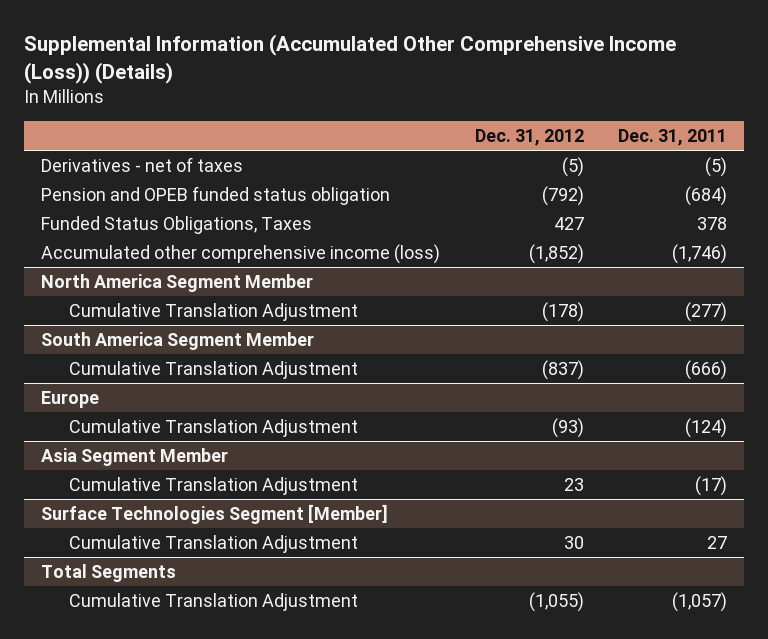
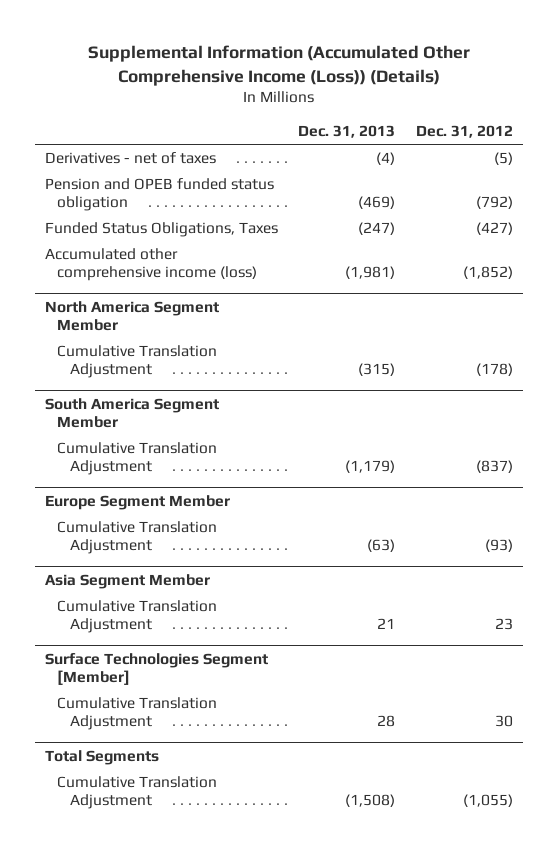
- | Dec. 31, 2012 | Dec. 31, 2011
+ | Dec. 31, 2013 | Dec. 31, 2012
- Funded Status Obligations, Taxes | 427 | 378
+ Funded Status Obligations, Taxes | (247) | (427)
- Europe
+ Europe Segment Member

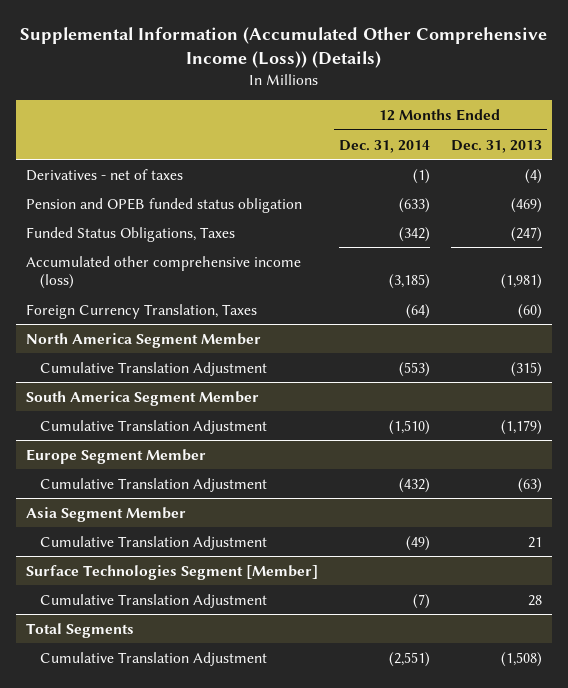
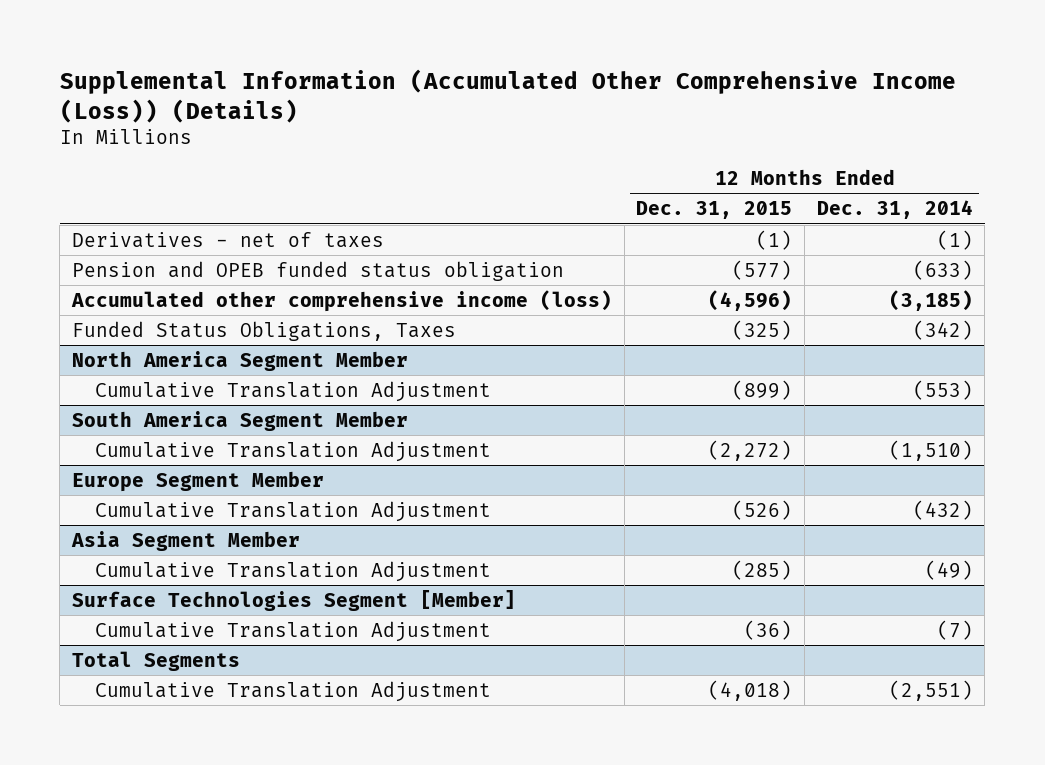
- | 12 Months Ended Dec. 31, 2014 | 12 Months Ended Dec. 31, 2013
+ | 12 Months Ended Dec. 31, 2015 | 12 Months Ended Dec. 31, 2014
- Foreign Currency Translation, Taxes | (64) | (60)
moved down: Funded Status Obligations, Taxes | (325) | (342)

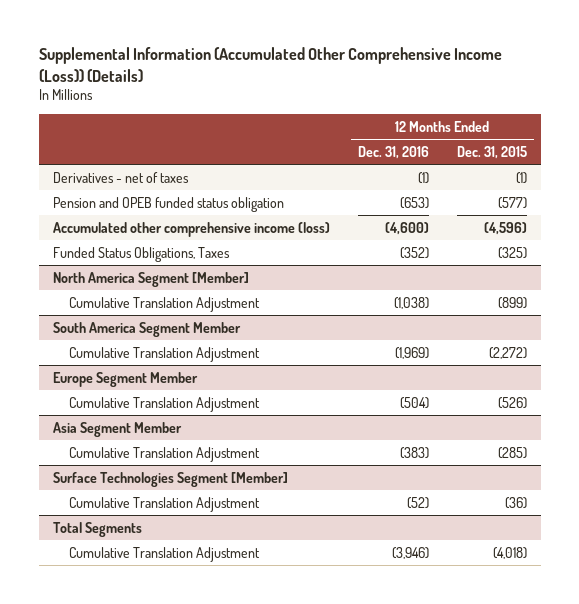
- | 12 Months Ended Dec. 31, 2015 | 12 Months Ended Dec. 31, 2014
+ | 12 Months Ended Dec. 31, 2016 | 12 Months Ended Dec. 31, 2015
- North America Segment Member
+ North America Segment [Member]

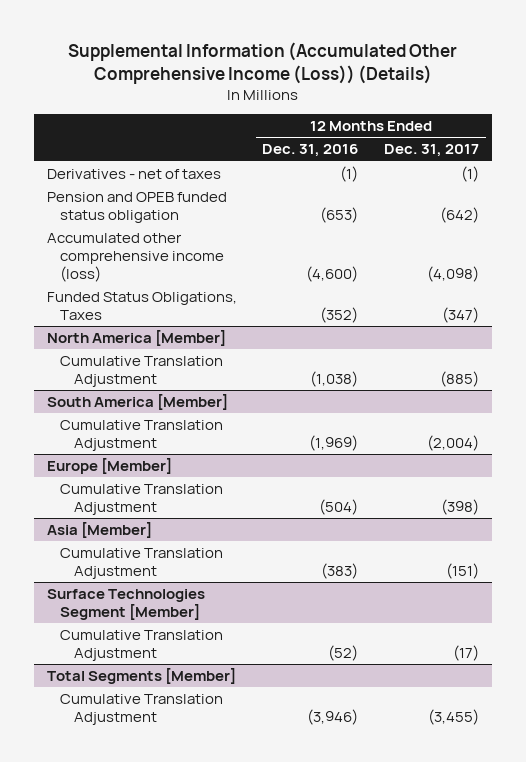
- | 12 Months Ended Dec. 31, 2016 | 12 Months Ended Dec. 31, 2015
+ | 12 Months Ended Dec. 31, 2016 | 12 Months Ended Dec. 31, 2017
- North America Segment [Member]
+ North America [Member]
- South America Segment Member
+ South America [Member]
- Europe Segment Member
+ Europe [Member]
- Asia Segment Member
+ Asia [Member]
- Total Segments
+ Total Segments [Member]

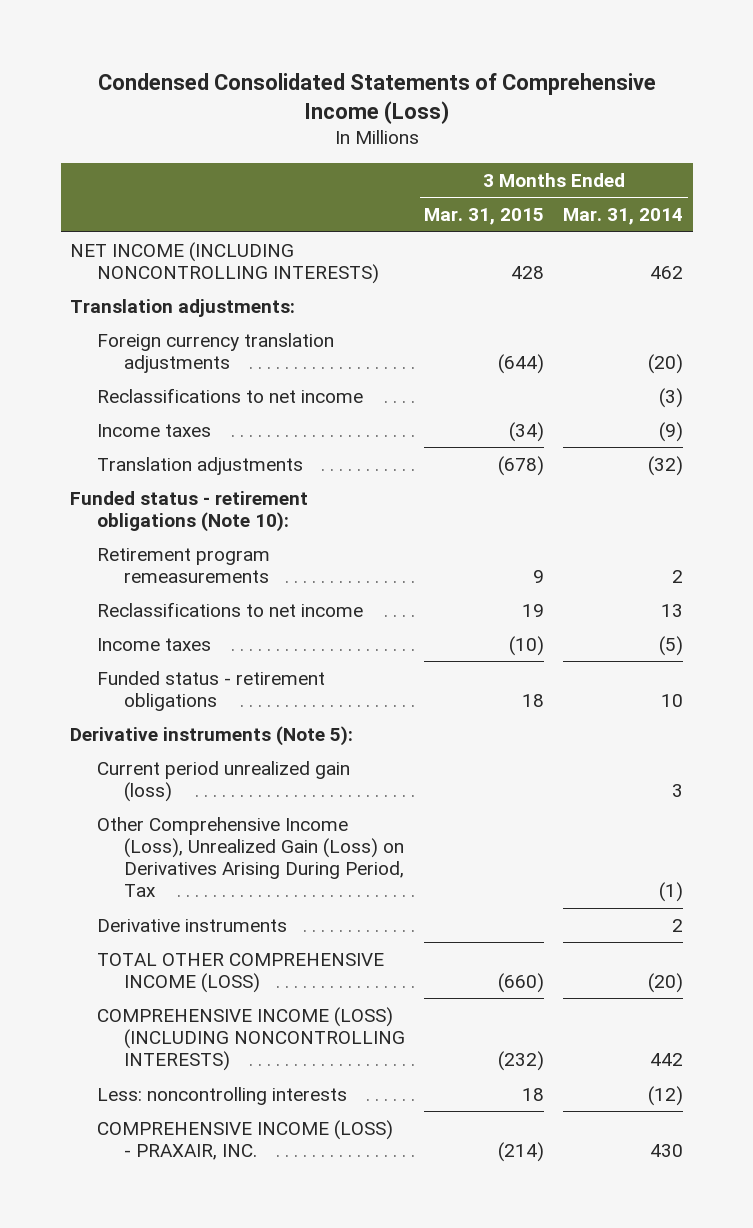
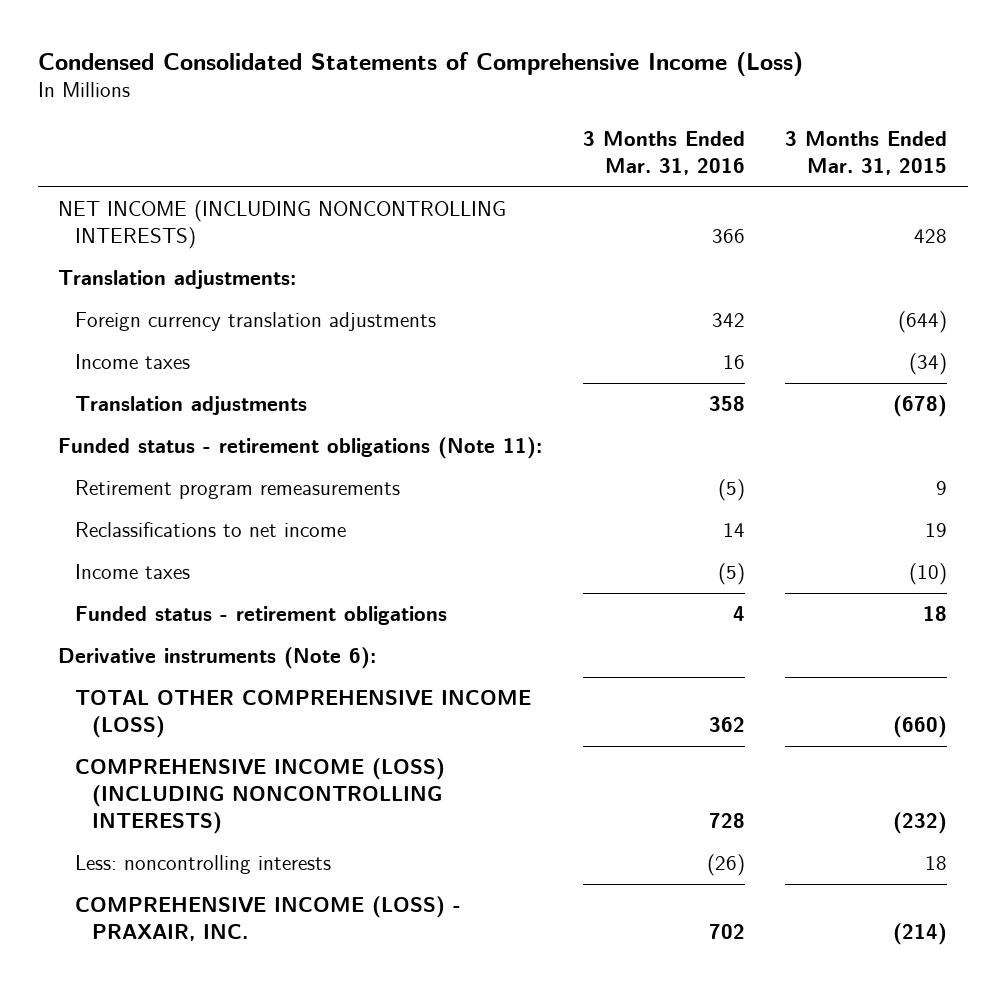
- | 3 Months Ended Mar. 31, 2015 | 3 Months Ended Mar. 31, 2014
+ | 3 Months Ended Mar. 31, 2016 | 3 Months Ended Mar. 31, 2015
- Reclassifications to net income | | (3)
- Funded status - retirement obligations (Note 10):
+ Funded status - retirement obligations (Note 11):
- Derivative instruments (Note 5):
- Current period unrealized gain (loss) | | 3
- Other Comprehensive Income (Loss), Unrealized Gain (Loss) on Derivatives Arising During Period, Tax | | (1)
- Derivative instruments | | 2
+ Derivative instruments (Note 6):

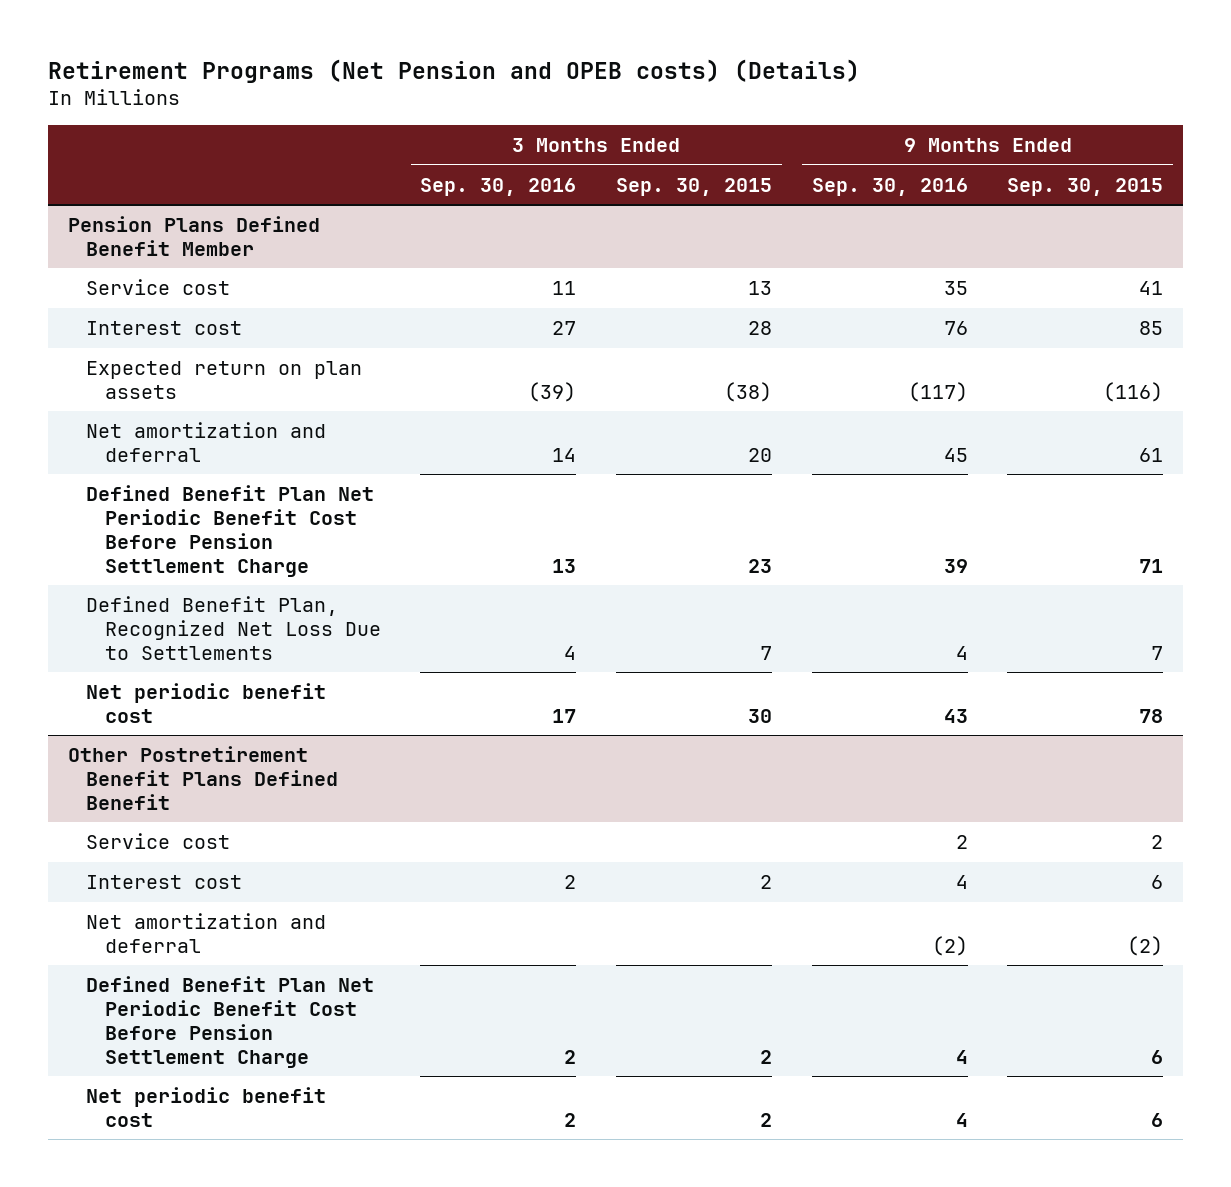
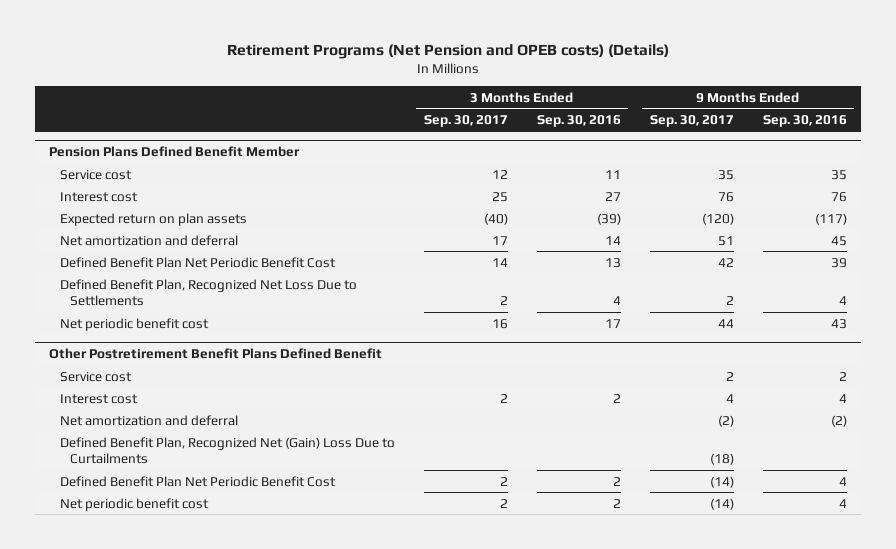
- | 3 Months Ended Sep. 30, 2016 | 3 Months Ended Sep. 30, 2015 | 9 Months Ended Sep. 30, 2016 | 9 Months Ended Sep. 30, 2015
+ | 3 Months Ended Sep. 30, 2017 | 3 Months Ended Sep. 30, 2016 | 9 Months Ended Sep. 30, 2017 | 9 Months Ended Sep. 30, 2016
@ Pension Plans Defined Benefit Member
- Defined Benefit Plan Net Periodic Benefit Cost Before Pension Settlement Charge | 13 | 23 | 39 | 71
+ Defined Benefit Plan Net Periodic Benefit Cost | 14 | 13 | 42 | 39
@ Other Postretirement Benefit Plans Defined Benefit
- Defined Benefit Plan Net Periodic Benefit Cost Before Pension Settlement Charge | 2 | 2 | 4 | 6
+ Defined Benefit Plan, Recognized Net (Gain) Loss Due to Curtailments | | | (18) |
+ Defined Benefit Plan Net Periodic Benefit Cost | 2 | 2 | (14) | 4

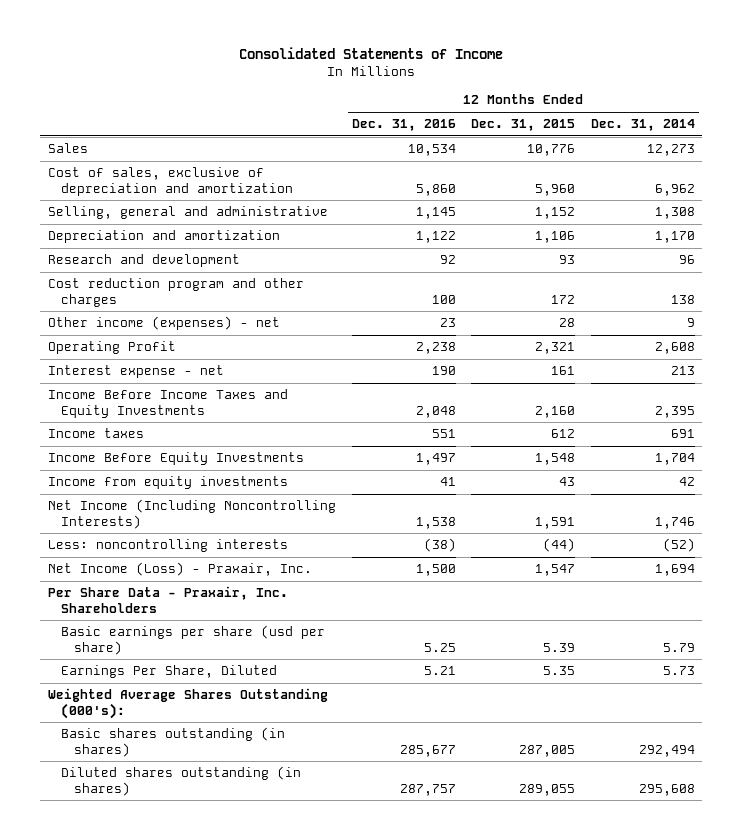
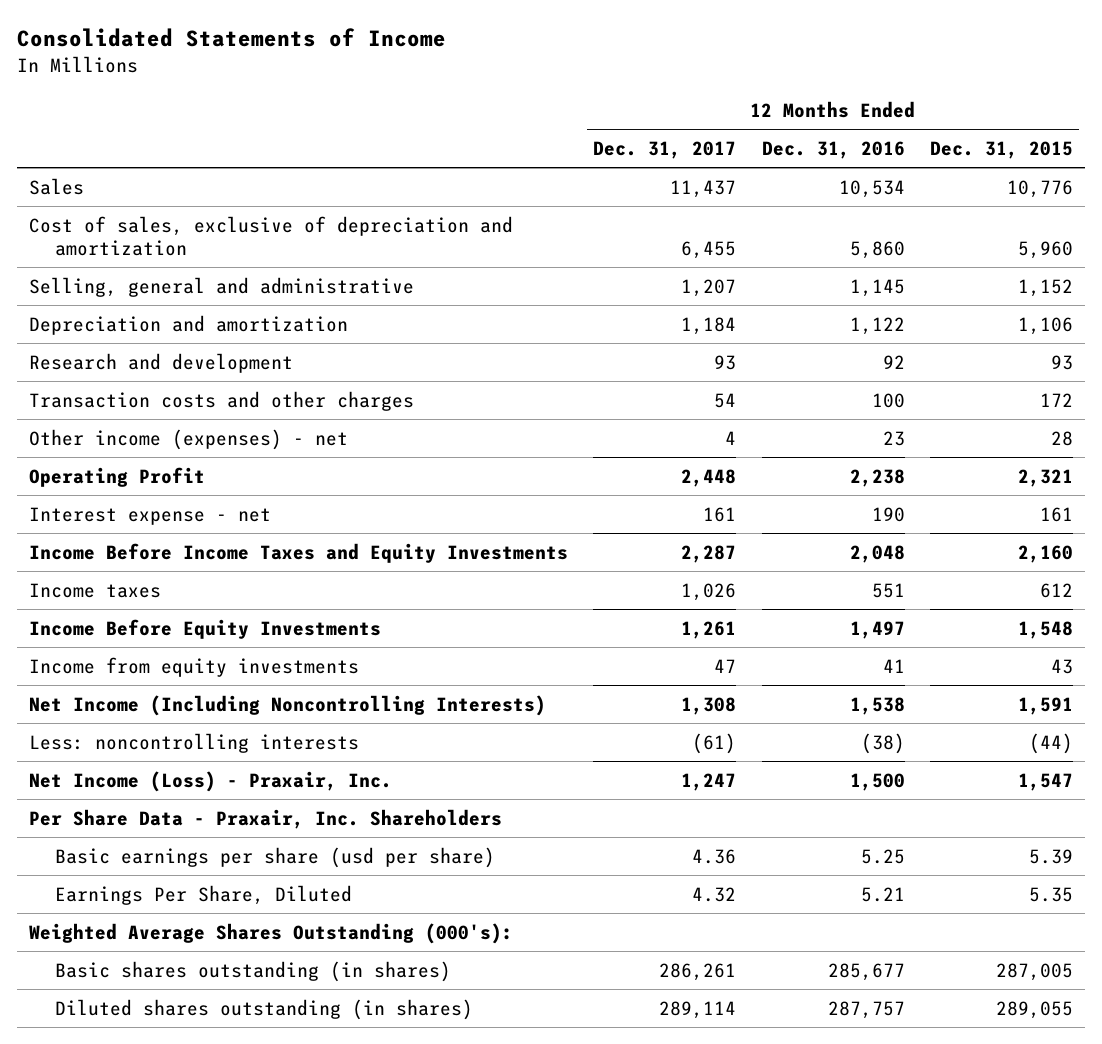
- | 12 Months Ended Dec. 31, 2016 | 12 Months Ended Dec. 31, 2015 | 12 Months Ended Dec. 31, 2014
+ | 12 Months Ended Dec. 31, 2017 | 12 Months Ended Dec. 31, 2016 | 12 Months Ended Dec. 31, 2015
- Cost reduction program and other charges | 100 | 172 | 138
+ Transaction costs and other charges | 54 | 100 | 172

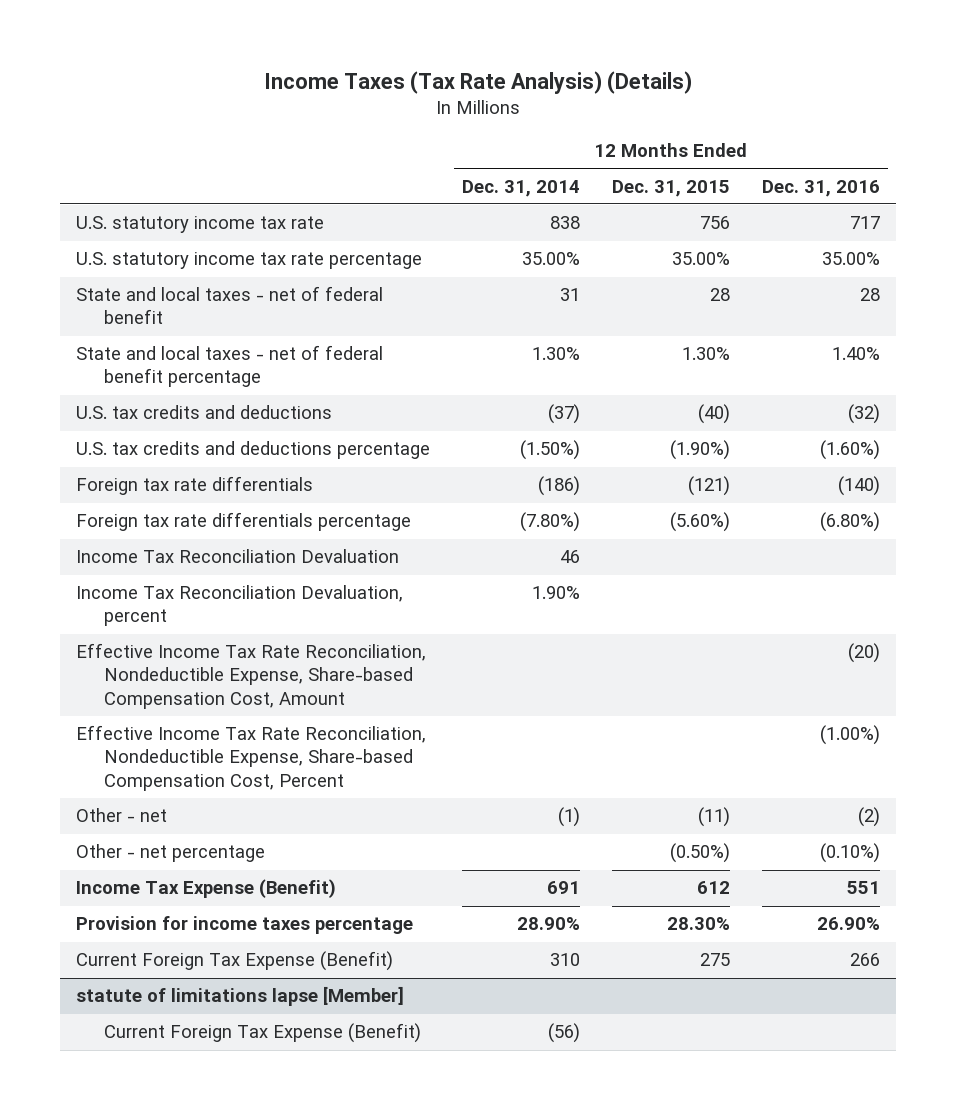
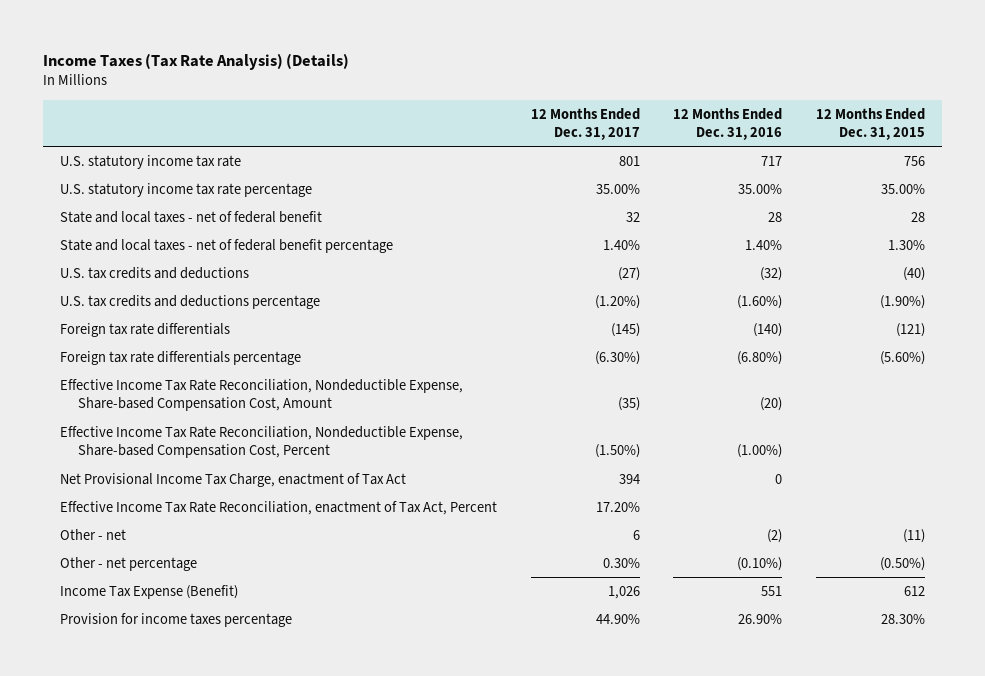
- | 12 Months Ended Dec. 31, 2014 | 12 Months Ended Dec. 31, 2015 | 12 Months Ended Dec. 31, 2016
+ | 12 Months Ended Dec. 31, 2017 | 12 Months Ended Dec. 31, 2016 | 12 Months Ended Dec. 31, 2015
- Income Tax Reconciliation Devaluation | 46 | |
- Income Tax Reconciliation Devaluation, percent | 1.90% | |
+ Net Provisional Income Tax Charge, enactment of Tax Act | 394 | 0 |
+ Effective Income Tax Rate Reconciliation, enactment of Tax Act, Percent | 17.20% | |
- Current Foreign Tax Expense (Benefit) | 310 | 275 | 266
- statute of limitations lapse [Member]
- Current Foreign Tax Expense (Benefit) | (56) | |

